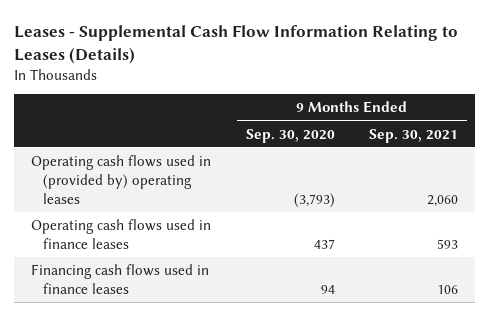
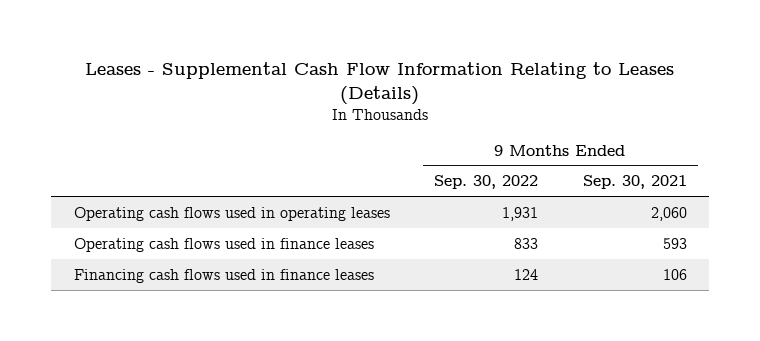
- | 9 Months Ended Sep. 30, 2020 | 9 Months Ended Sep. 30, 2021
+ | 9 Months Ended Sep. 30, 2022 | 9 Months Ended Sep. 30, 2021
- Operating cash flows used in (provided by) operating leases | (3,793) | 2,060
+ Operating cash flows used in operating leases | 1,931 | 2,060

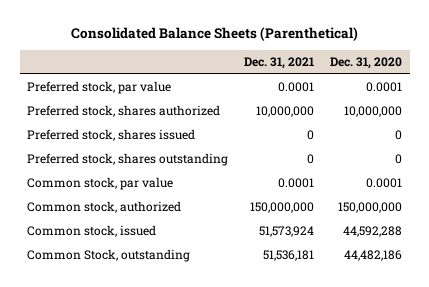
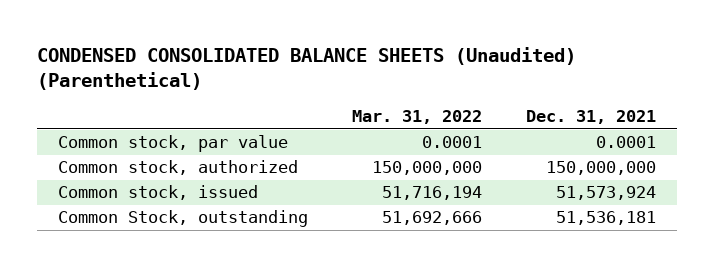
- Consolidated Balance Sheets (Parenthetical)
+ CONDENSED CONSOLIDATED BALANCE SHEETS (Unaudited) (Parenthetical)
- | Dec. 31, 2021 | Dec. 31, 2020
+ | Mar. 31, 2022 | Dec. 31, 2021
- Preferred stock, par value | 0.0001 | 0.0001
- Preferred stock, shares authorized | 10,000,000 | 10,000,000
- Preferred stock, shares issued | 0 | 0
- Preferred stock, shares outstanding | 0 | 0

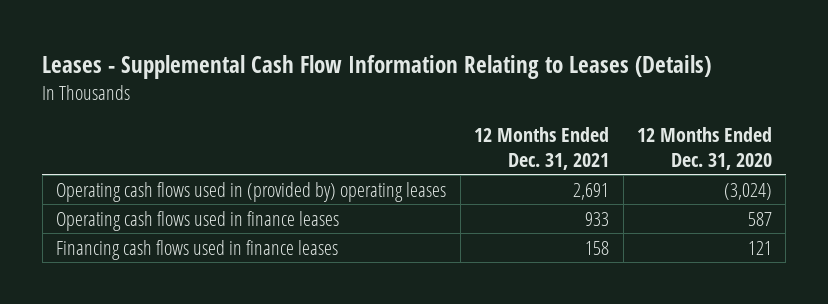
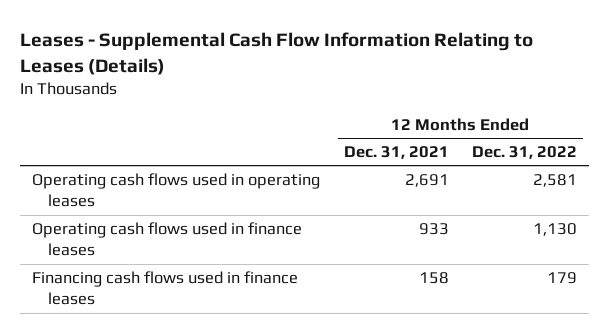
- | 12 Months Ended Dec. 31, 2021 | 12 Months Ended Dec. 31, 2020
+ | 12 Months Ended Dec. 31, 2021 | 12 Months Ended Dec. 31, 2022
- Operating cash flows used in (provided by) operating leases | 2,691 | (3,024)
+ Operating cash flows used in operating leases | 2,691 | 2,581

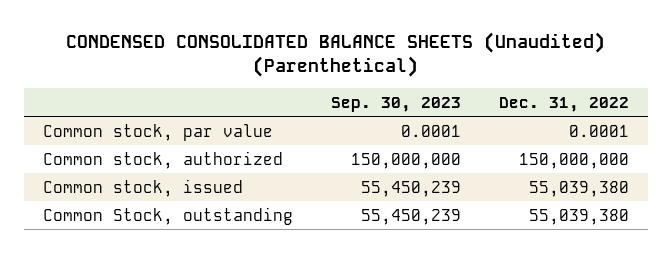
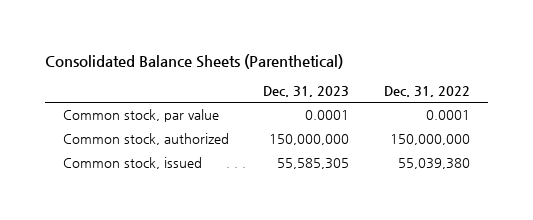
- CONDENSED CONSOLIDATED BALANCE SHEETS (Unaudited) (Parenthetical)
+ Consolidated Balance Sheets (Parenthetical)
- | Sep. 30, 2023 | Dec. 31, 2022
+ | Dec. 31, 2023 | Dec. 31, 2022
- Common Stock, outstanding | 55,450,239 | 55,039,380

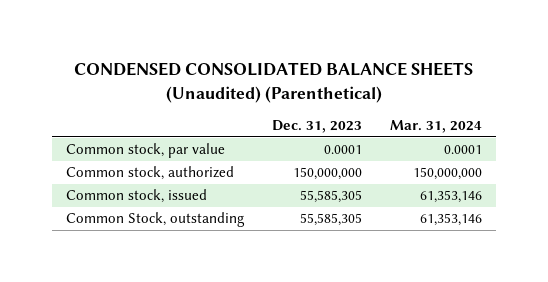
- Consolidated Balance Sheets (Parenthetical)
+ CONDENSED CONSOLIDATED BALANCE SHEETS (Unaudited) (Parenthetical)
- | Dec. 31, 2023 | Dec. 31, 2022
+ | Dec. 31, 2023 | Mar. 31, 2024
+ Common Stock, outstanding | 55,585,305 | 61,353,146

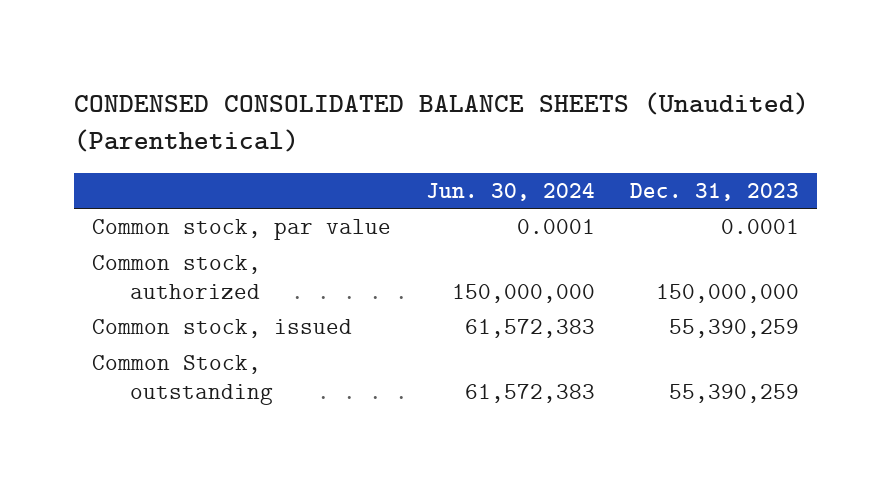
- | Dec. 31, 2023 | Mar. 31, 2024
+ | Jun. 30, 2024 | Dec. 31, 2023
- Common stock, issued | 55,585,305 | 61,353,146
- Common Stock, outstanding | 55,585,305 | 61,353,146
+ Common stock, issued | 61,572,383 | 55,390,259
+ Common Stock, outstanding | 61,572,383 | 55,390,259

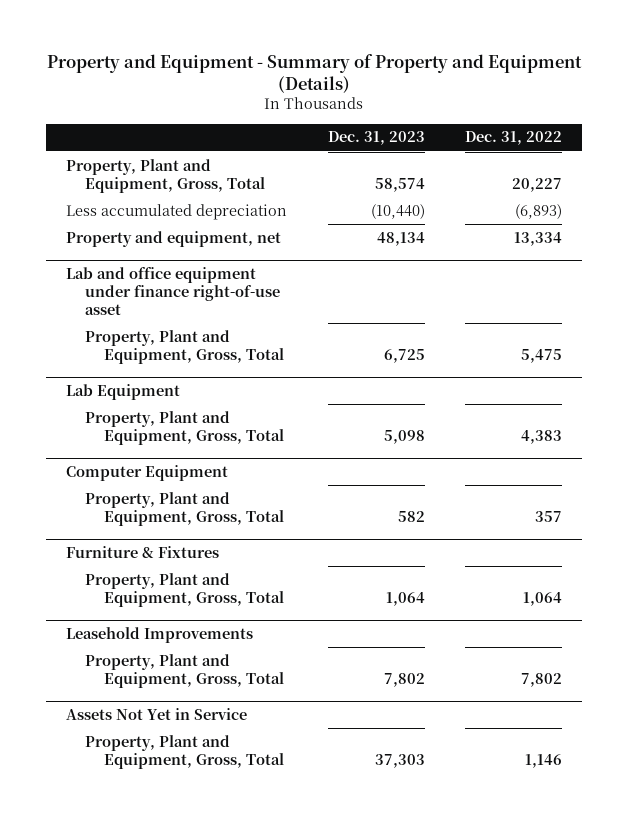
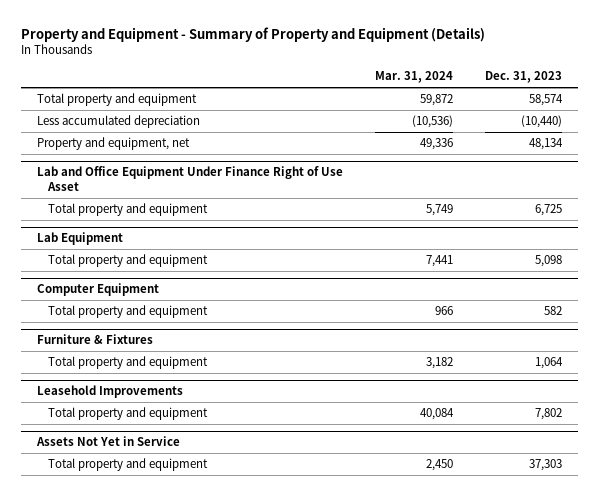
- | Dec. 31, 2023 | Dec. 31, 2022
+ | Mar. 31, 2024 | Dec. 31, 2023
- Property, Plant and Equipment, Gross, Total | 58,574 | 20,227
+ Total property and equipment | 59,872 | 58,574
- Lab and office equipment under finance right-of-use asset
- Property, Plant and Equipment, Gross, Total | 6,725 | 5,475
+ Lab and Office Equipment Under Finance Right of Use Asset
+ Total property and equipment | 5,749 | 6,725
@ Lab Equipment
- Property, Plant and Equipment, Gross, Total | 5,098 | 4,383
+ Total property and equipment | 7,441 | 5,098
@ Computer Equipment
- Property, Plant and Equipment, Gross, Total | 582 | 357
+ Total property and equipment | 966 | 582
@ Furniture & Fixtures
- Property, Plant and Equipment, Gross, Total | 1,064 | 1,064
+ Total property and equipment | 3,182 | 1,064
@ Leasehold Improvements
- Property, Plant and Equipment, Gross, Total | 7,802 | 7,802
+ Total property and equipment | 40,084 | 7,802
@ Assets Not Yet in Service
- Property, Plant and Equipment, Gross, Total | 37,303 | 1,146
+ Total property and equipment | 2,450 | 37,303

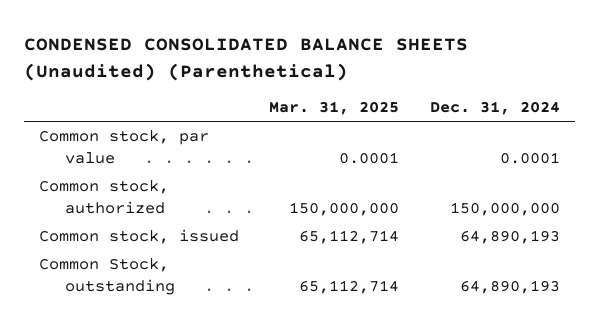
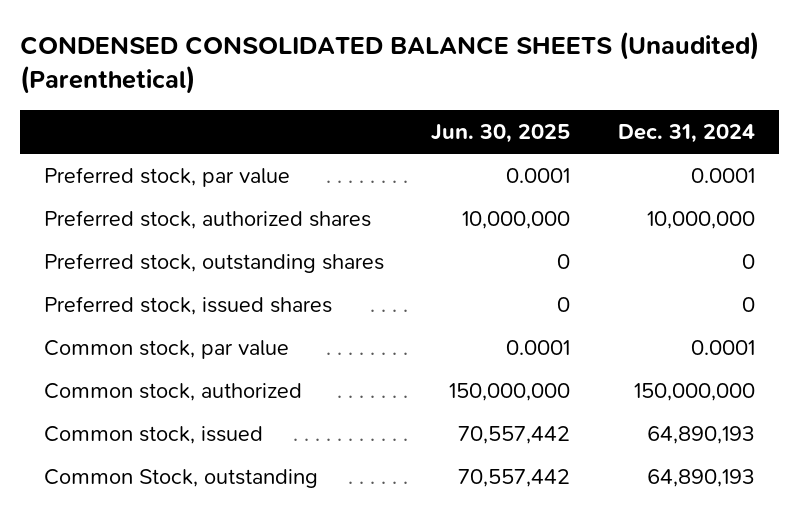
- | Mar. 31, 2025 | Dec. 31, 2024
+ | Jun. 30, 2025 | Dec. 31, 2024
+ Preferred stock, par value | 0.0001 | 0.0001
+ Preferred stock, authorized shares | 10,000,000 | 10,000,000
+ Preferred stock, outstanding shares | 0 | 0
+ Preferred stock, issued shares | 0 | 0

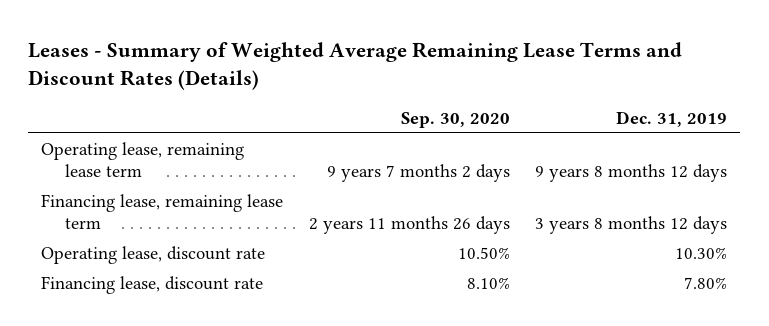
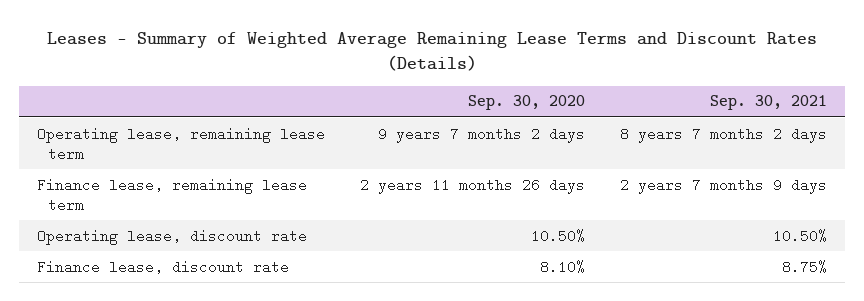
- | Sep. 30, 2020 | Dec. 31, 2019
+ | Sep. 30, 2020 | Sep. 30, 2021
- Financing lease, remaining lease term | 2 years 11 months 26 days | 3 years 8 months 12 days
+ Finance lease, remaining lease term | 2 years 11 months 26 days | 2 years 7 months 9 days
- Financing lease, discount rate | 8.10% | 7.80%
+ Finance lease, discount rate | 8.10% | 8.75%

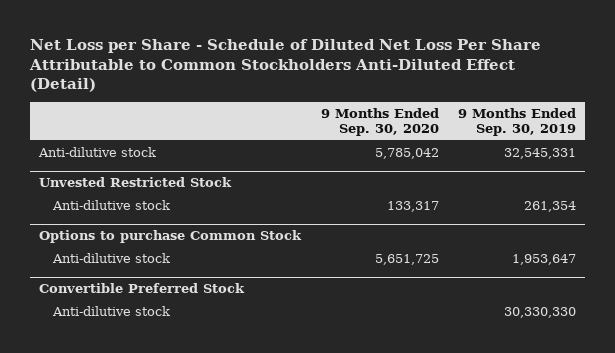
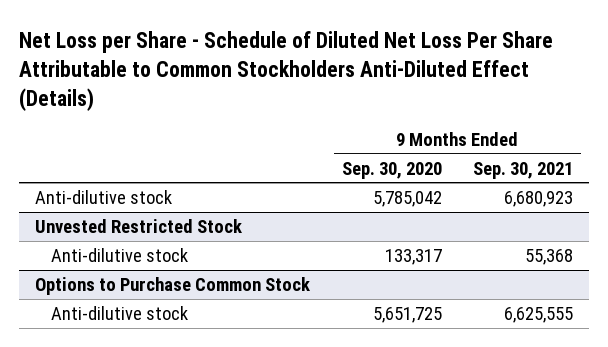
- Net Loss per Share - Schedule of Diluted Net Loss Per Share Attributable to Common Stockholders Anti-Diluted Effect (Detail)
+ Net Loss per Share - Schedule of Diluted Net Loss Per Share Attributable to Common Stockholders Anti-Diluted Effect (Details)
- | 9 Months Ended Sep. 30, 2020 | 9 Months Ended Sep. 30, 2019
+ | 9 Months Ended Sep. 30, 2020 | 9 Months Ended Sep. 30, 2021
- Options to purchase Common Stock
+ Options to Purchase Common Stock
- Convertible Preferred Stock
- Anti-dilutive stock | | 30,330,330

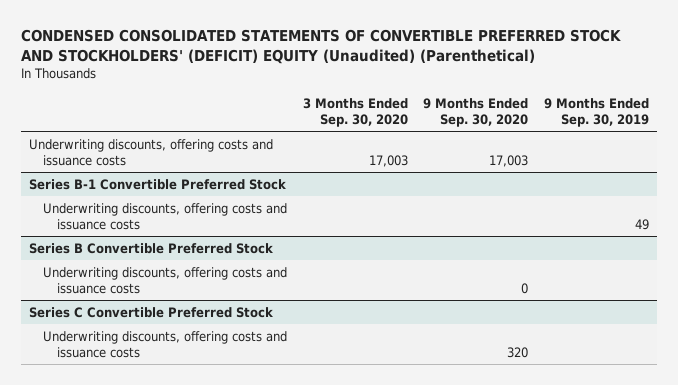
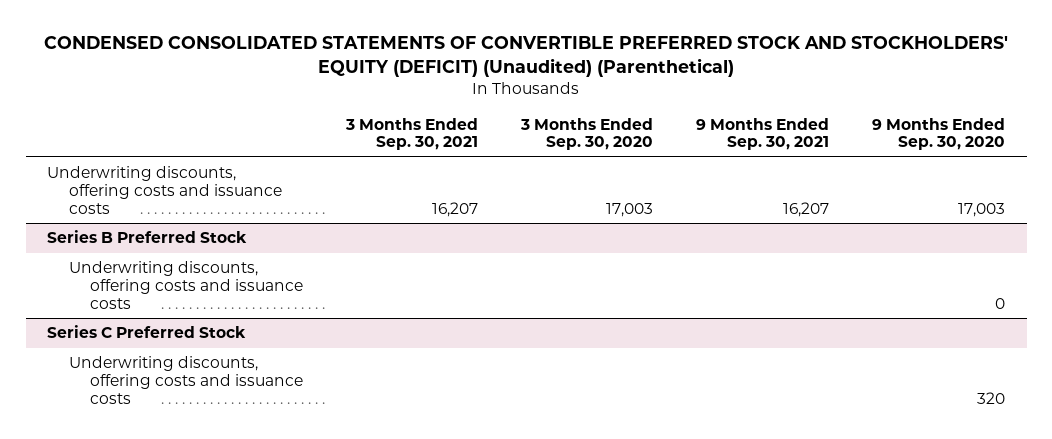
- CONDENSED CONSOLIDATED STATEMENTS OF CONVERTIBLE PREFERRED STOCK AND STOCKHOLDERS' (DEFICIT) EQUITY (Unaudited) (Parenthetical)
+ CONDENSED CONSOLIDATED STATEMENTS OF CONVERTIBLE PREFERRED STOCK AND STOCKHOLDERS' EQUITY (DEFICIT) (Unaudited) (Parenthetical)
- | 3 Months Ended Sep. 30, 2020 | 9 Months Ended Sep. 30, 2020 | 9 Months Ended Sep. 30, 2019
+ | 3 Months Ended Sep. 30, 2021 | 3 Months Ended Sep. 30, 2020 | 9 Months Ended Sep. 30, 2021 | 9 Months Ended Sep. 30, 2020
- Series B-1 Convertible Preferred Stock
- Underwriting discounts, offering costs and issuance costs | | | 49
- Series B Convertible Preferred Stock
+ Series B Preferred Stock
- Series C Convertible Preferred Stock
+ Series C Preferred Stock

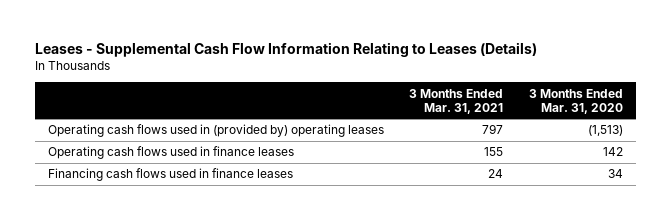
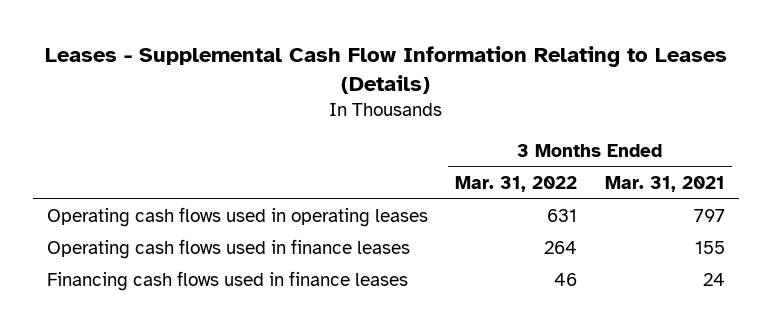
- | 3 Months Ended Mar. 31, 2021 | 3 Months Ended Mar. 31, 2020
+ | 3 Months Ended Mar. 31, 2022 | 3 Months Ended Mar. 31, 2021
- Operating cash flows used in (provided by) operating leases | 797 | (1,513)
+ Operating cash flows used in operating leases | 631 | 797

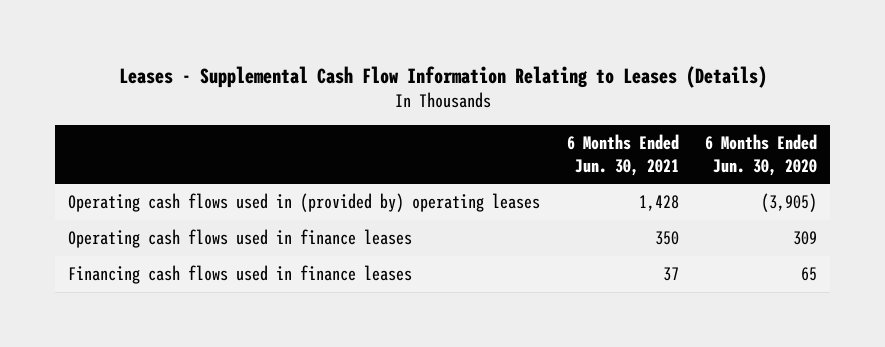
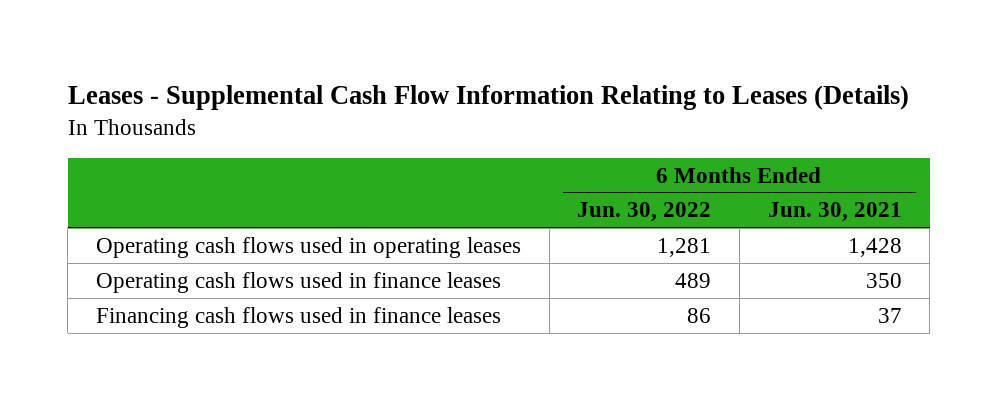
- | 6 Months Ended Jun. 30, 2021 | 6 Months Ended Jun. 30, 2020
+ | 6 Months Ended Jun. 30, 2022 | 6 Months Ended Jun. 30, 2021
- Operating cash flows used in (provided by) operating leases | 1,428 | (3,905)
+ Operating cash flows used in operating leases | 1,281 | 1,428

